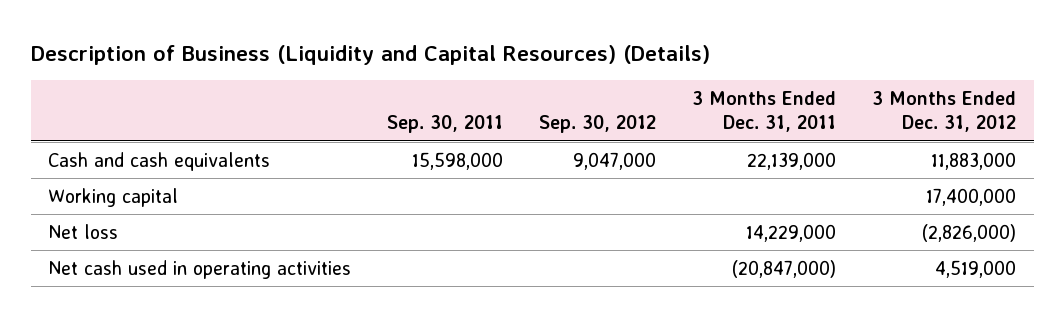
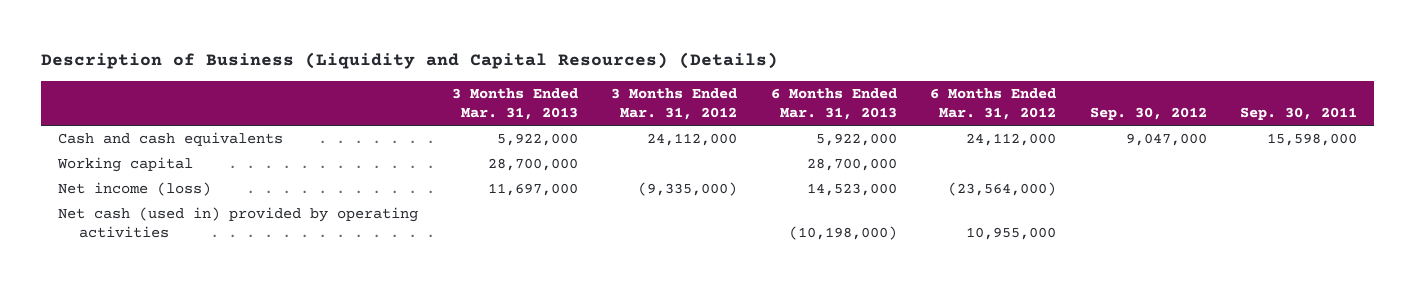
- | Sep. 30, 2011 | Sep. 30, 2012 | 3 Months Ended Dec. 31, 2011 | 3 Months Ended Dec. 31, 2012
+ | 3 Months Ended Mar. 31, 2013 | 3 Months Ended Mar. 31, 2012 | 6 Months Ended Mar. 31, 2013 | 6 Months Ended Mar. 31, 2012 | Sep. 30, 2012 | Sep. 30, 2011
- Net loss | | | 14,229,000 | (2,826,000)
- Net cash used in operating activities | | | (20,847,000) | 4,519,000
+ Net income (loss) | 11,697,000 | (9,335,000) | 14,523,000 | (23,564,000) | |
+ Net cash (used in) provided by operating activities | | | (10,198,000) | 10,955,000 | |

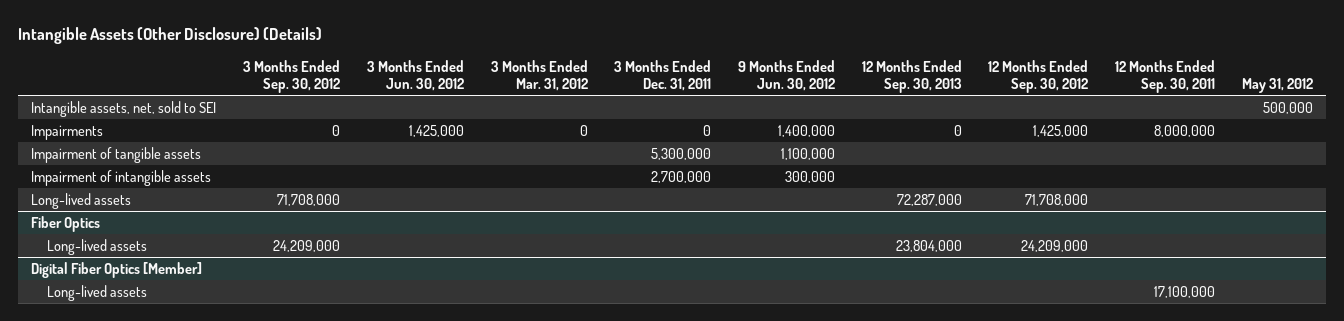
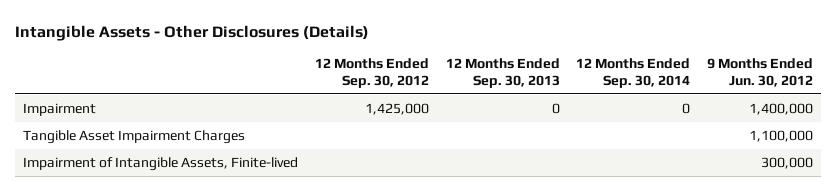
- Intangible Assets (Other Disclosure) (Details)
+ Intangible Assets - Other Disclosures (Details)
- | 3 Months Ended Sep. 30, 2012 | 3 Months Ended Jun. 30, 2012 | 3 Months Ended Mar. 31, 2012 | 3 Months Ended Dec. 31, 2011 | 9 Months Ended Jun. 30, 2012 | 12 Months Ended Sep. 30, 2013 | 12 Months Ended Sep. 30, 2012 | 12 Months Ended Sep. 30, 2011 | May 31, 2012
+ | 12 Months Ended Sep. 30, 2012 | 12 Months Ended Sep. 30, 2013 | 12 Months Ended Sep. 30, 2014 | 9 Months Ended Jun. 30, 2012
- Intangible assets, net, sold to SEI | | | | | | | | | 500,000
- Impairments | 0 | 1,425,000 | 0 | 0 | 1,400,000 | 0 | 1,425,000 | 8,000,000 |
- Impairment of tangible assets | | | | 5,300,000 | 1,100,000 | | | |
- Impairment of intangible assets | | | | 2,700,000 | 300,000 | | | |
- Long-lived assets | 71,708,000 | | | | | 72,287,000 | 71,708,000 | |
- Fiber Optics
- Long-lived assets | 24,209,000 | | | | | 23,804,000 | 24,209,000 | |
- Digital Fiber Optics [Member]
- Long-lived assets | | | | | | | | 17,100,000 |
+ Impairment | 1,425,000 | 0 | 0 | 1,400,000
+ Tangible Asset Impairment Charges | | | | 1,100,000
+ Impairment of Intangible Assets, Finite-lived | | | | 300,000

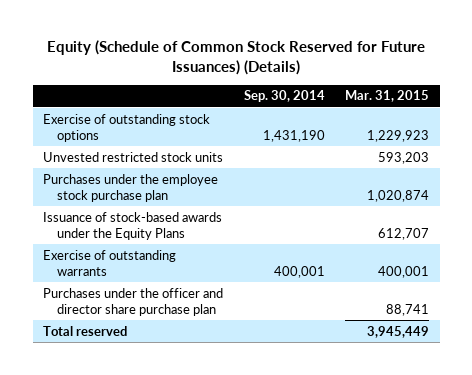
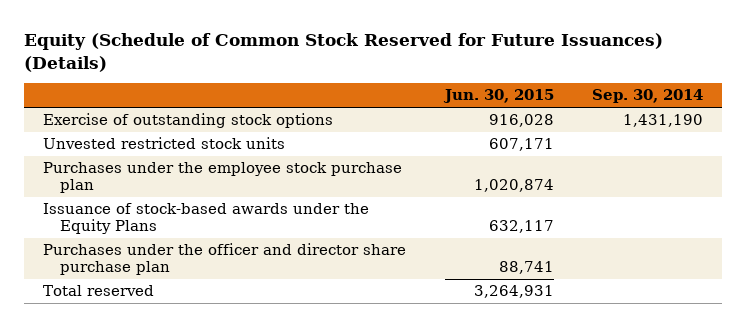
- | Sep. 30, 2014 | Mar. 31, 2015
+ | Jun. 30, 2015 | Sep. 30, 2014
- Exercise of outstanding warrants | 400,001 | 400,001

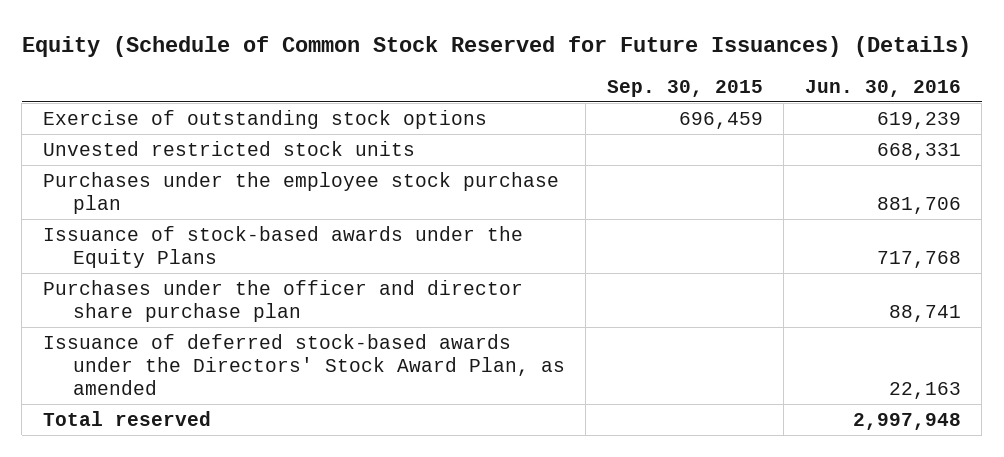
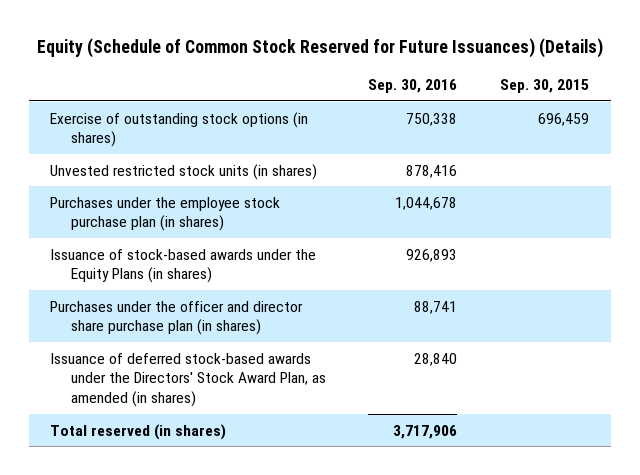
- | Sep. 30, 2015 | Jun. 30, 2016
+ | Sep. 30, 2016 | Sep. 30, 2015
- Exercise of outstanding stock options | 696,459 | 619,239
- Unvested restricted stock units | | 668,331
- Purchases under the employee stock purchase plan | | 881,706
- Issuance of stock-based awards under the Equity Plans | | 717,768
- Purchases under the officer and director share purchase plan | | 88,741
- Issuance of deferred stock-based awards under the Directors' Stock Award Plan, as amended | | 22,163
- Total reserved | | 2,997,948
+ Exercise of outstanding stock options (in shares) | 750,338 | 696,459
+ Unvested restricted stock units (in shares) | 878,416 |
+ Purchases under the employee stock purchase plan (in shares) | 1,044,678 |
+ Issuance of stock-based awards under the Equity Plans (in shares) | 926,893 |
+ Purchases under the officer and director share purchase plan (in shares) | 88,741 |
+ Issuance of deferred stock-based awards under the Directors' Stock Award Plan, as amended (in shares) | 28,840 |
+ Total reserved (in shares) | 3,717,906 |

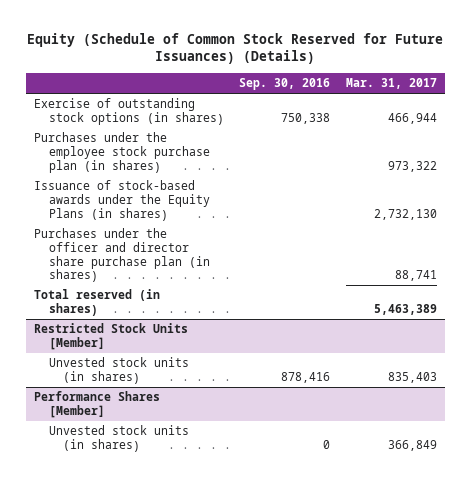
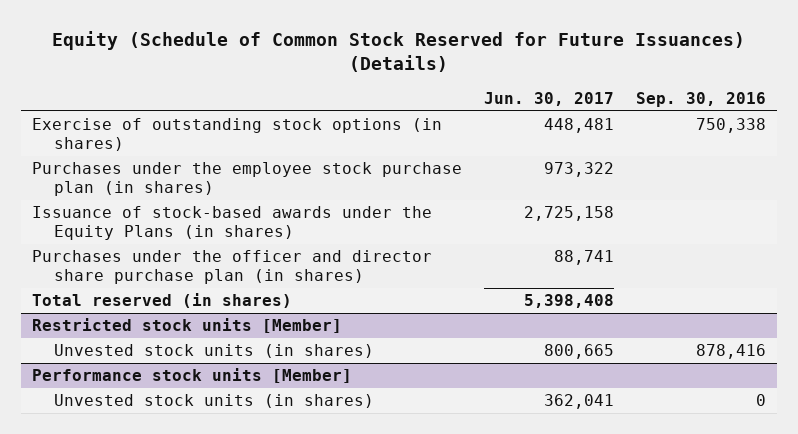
- | Sep. 30, 2016 | Mar. 31, 2017
+ | Jun. 30, 2017 | Sep. 30, 2016
- Restricted Stock Units [Member]
+ Restricted stock units [Member]
- Performance Shares [Member]
+ Performance stock units [Member]

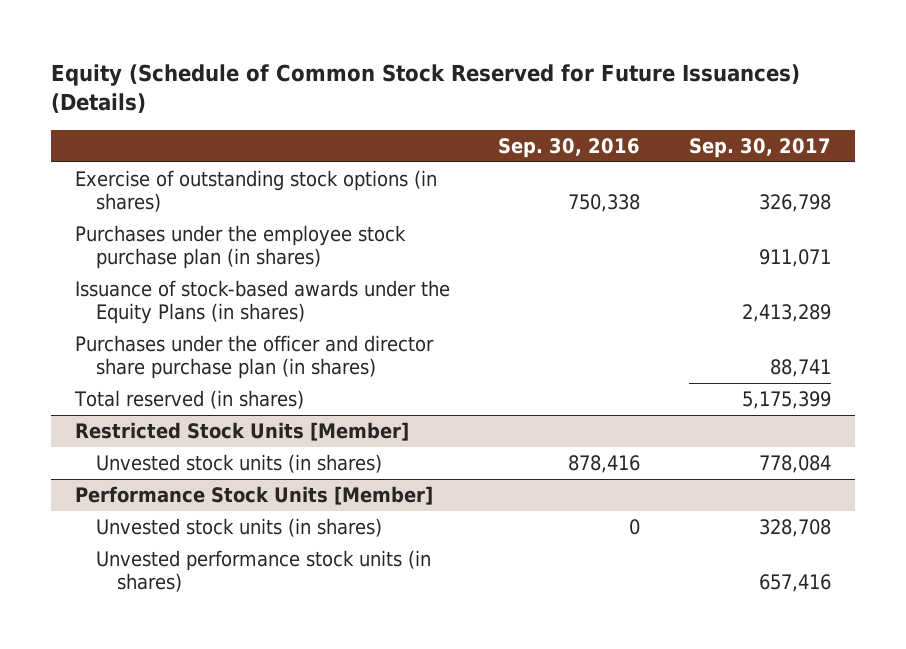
- | Jun. 30, 2017 | Sep. 30, 2016
+ | Sep. 30, 2016 | Sep. 30, 2017
- Restricted stock units [Member]
+ Restricted Stock Units [Member]
- Performance stock units [Member]
+ Performance Stock Units [Member]
+ Unvested performance stock units (in shares) | | 657,416

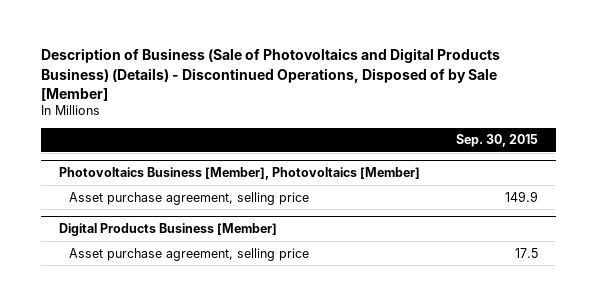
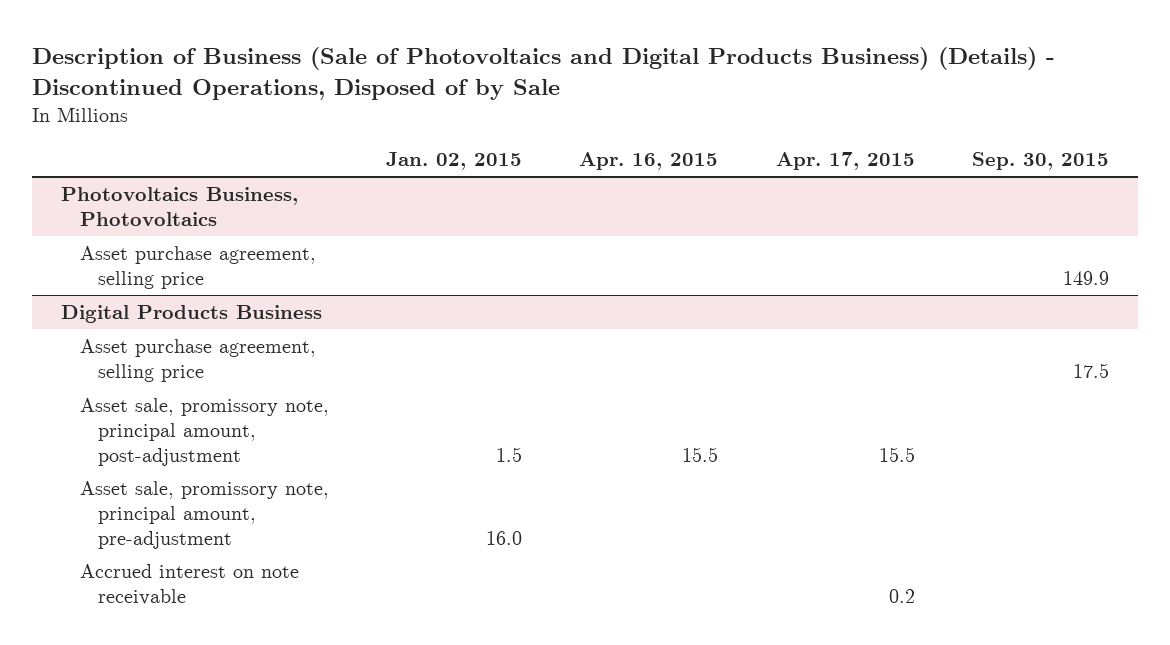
- Description of Business (Sale of Photovoltaics and Digital Products Business) (Details) - Discontinued Operations, Disposed of by Sale [Member]
+ Description of Business (Sale of Photovoltaics and Digital Products Business) (Details) - Discontinued Operations, Disposed of by Sale
- | Sep. 30, 2015
+ | Jan. 02, 2015 | Apr. 16, 2015 | Apr. 17, 2015 | Sep. 30, 2015
- Photovoltaics Business [Member], Photovoltaics [Member]
+ Photovoltaics Business, Photovoltaics
- Digital Products Business [Member]
+ Digital Products Business
+ Asset sale, promissory note, principal amount, post-adjustment | 1.5 | 15.5 | 15.5 |
+ Asset sale, promissory note, principal amount, pre-adjustment | 16.0 | | |
+ Accrued interest on note receivable | | | 0.2 |

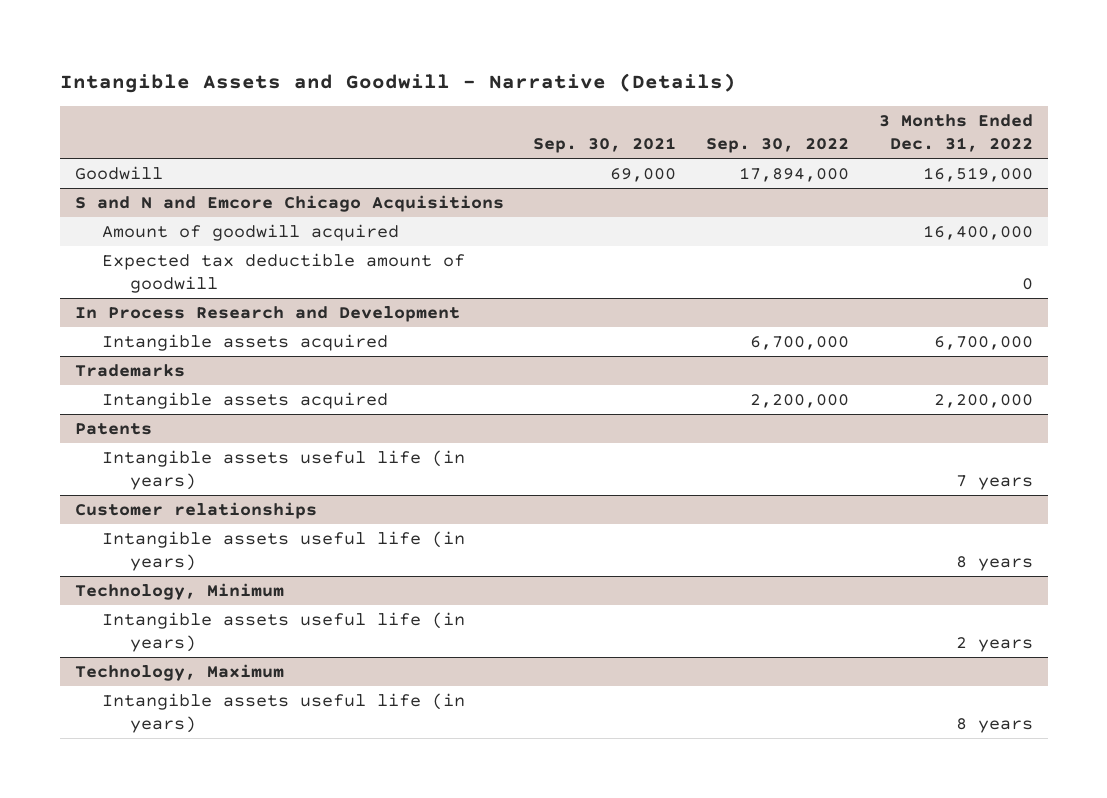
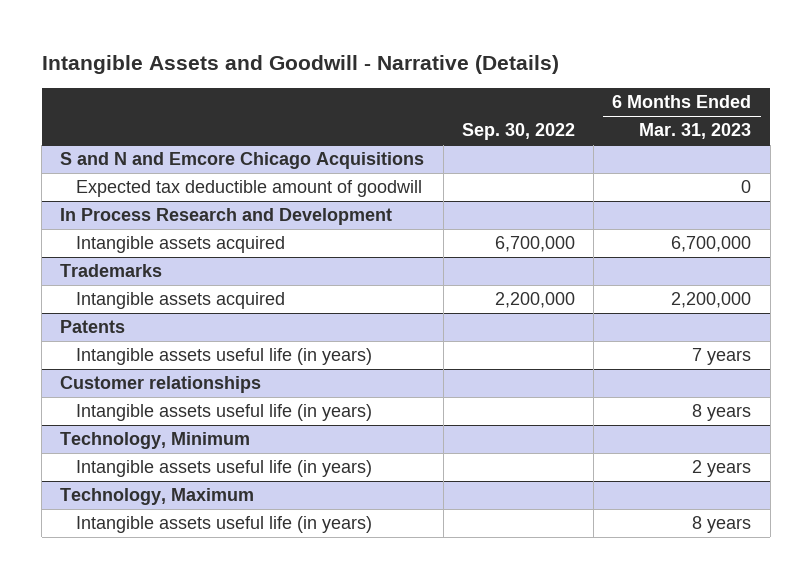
- | Sep. 30, 2021 | Sep. 30, 2022 | 3 Months Ended Dec. 31, 2022
+ | Sep. 30, 2022 | 6 Months Ended Mar. 31, 2023
- Goodwill | 69,000 | 17,894,000 | 16,519,000
@ S and N and Emcore Chicago Acquisitions
- Amount of goodwill acquired | | | 16,400,000

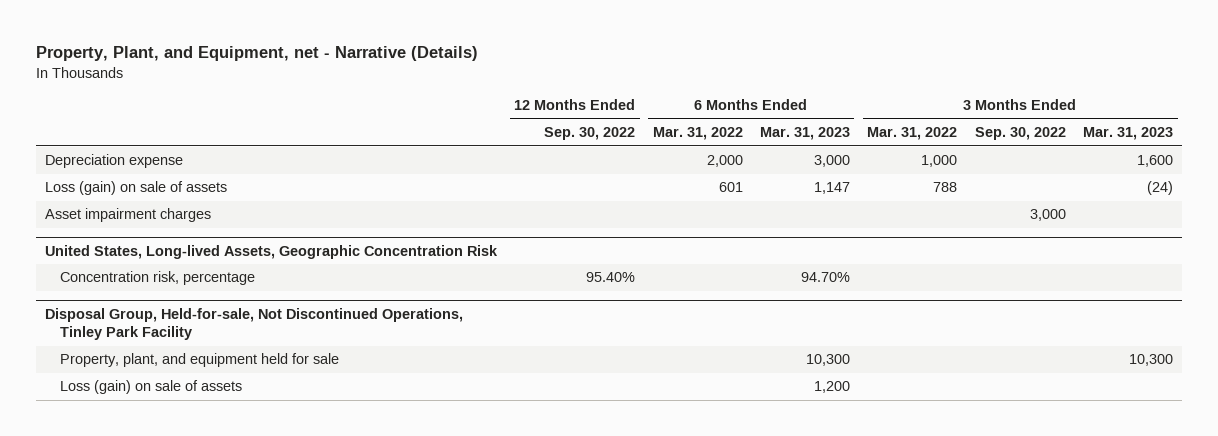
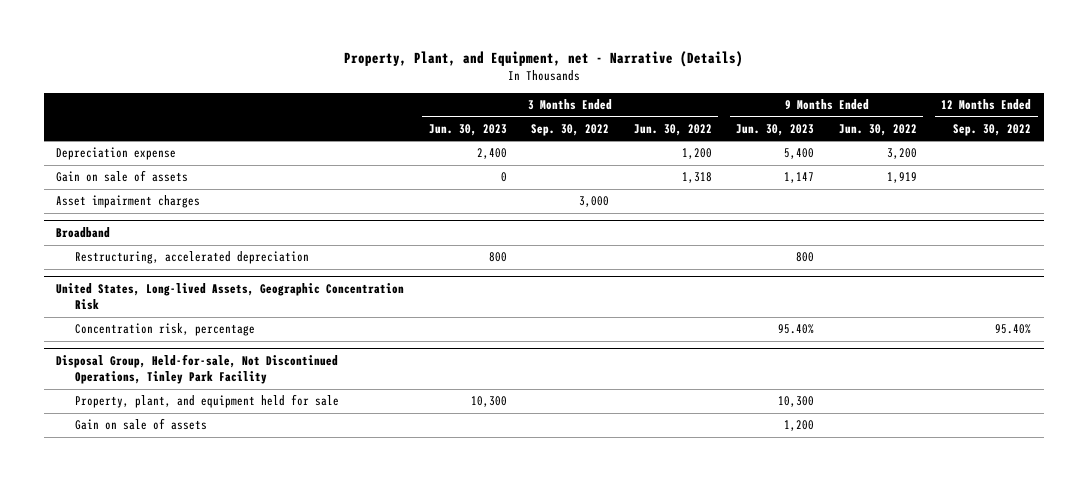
- | 12 Months Ended Sep. 30, 2022 | 6 Months Ended Mar. 31, 2022 | 6 Months Ended Mar. 31, 2023 | 3 Months Ended Mar. 31, 2022 | 3 Months Ended Sep. 30, 2022 | 3 Months Ended Mar. 31, 2023
+ | 3 Months Ended Jun. 30, 2023 | 3 Months Ended Sep. 30, 2022 | 3 Months Ended Jun. 30, 2022 | 9 Months Ended Jun. 30, 2023 | 9 Months Ended Jun. 30, 2022 | 12 Months Ended Sep. 30, 2022
- Loss (gain) on sale of assets | | 601 | 1,147 | 788 | | (24)
+ Gain on sale of assets | 0 | | 1,318 | 1,147 | 1,919 |
+ Broadband
+ Restructuring, accelerated depreciation | 800 | | | 800 | |
@ Disposal Group, Held-for-sale, Not Discontinued Operations, Tinley Park Facility
- Loss (gain) on sale of assets | | | 1,200 | | |
+ Gain on sale of assets | | | | 1,200 | |

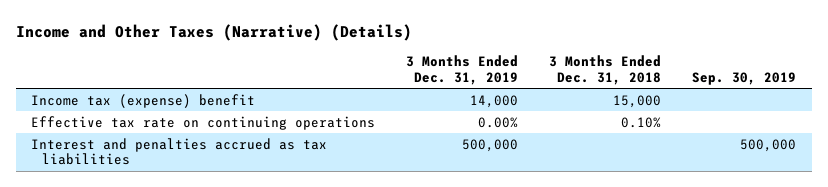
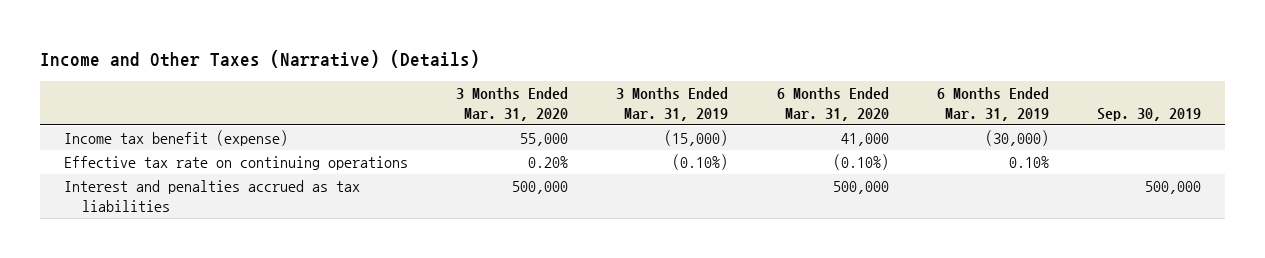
- | 3 Months Ended Dec. 31, 2019 | 3 Months Ended Dec. 31, 2018 | Sep. 30, 2019
+ | 3 Months Ended Mar. 31, 2020 | 3 Months Ended Mar. 31, 2019 | 6 Months Ended Mar. 31, 2020 | 6 Months Ended Mar. 31, 2019 | Sep. 30, 2019
- Income tax (expense) benefit | 14,000 | 15,000 |
+ Income tax benefit (expense) | 55,000 | (15,000) | 41,000 | (30,000) |

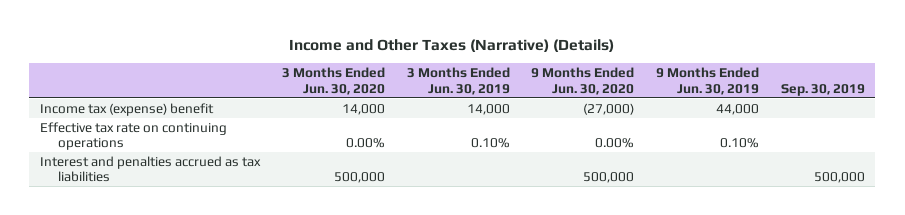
- | 3 Months Ended Mar. 31, 2020 | 3 Months Ended Mar. 31, 2019 | 6 Months Ended Mar. 31, 2020 | 6 Months Ended Mar. 31, 2019 | Sep. 30, 2019
+ | 3 Months Ended Jun. 30, 2020 | 3 Months Ended Jun. 30, 2019 | 9 Months Ended Jun. 30, 2020 | 9 Months Ended Jun. 30, 2019 | Sep. 30, 2019
- Income tax benefit (expense) | 55,000 | (15,000) | 41,000 | (30,000) |
+ Income tax (expense) benefit | 14,000 | 14,000 | (27,000) | 44,000 |

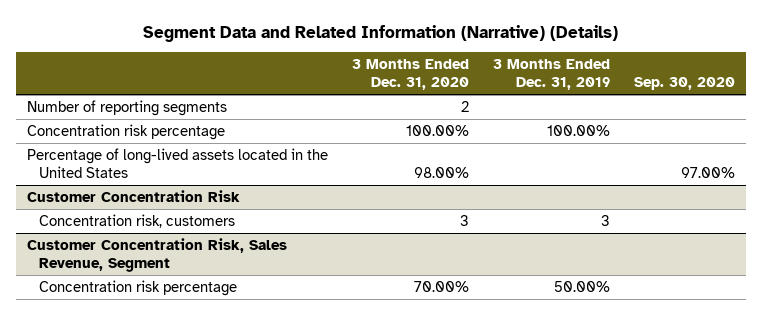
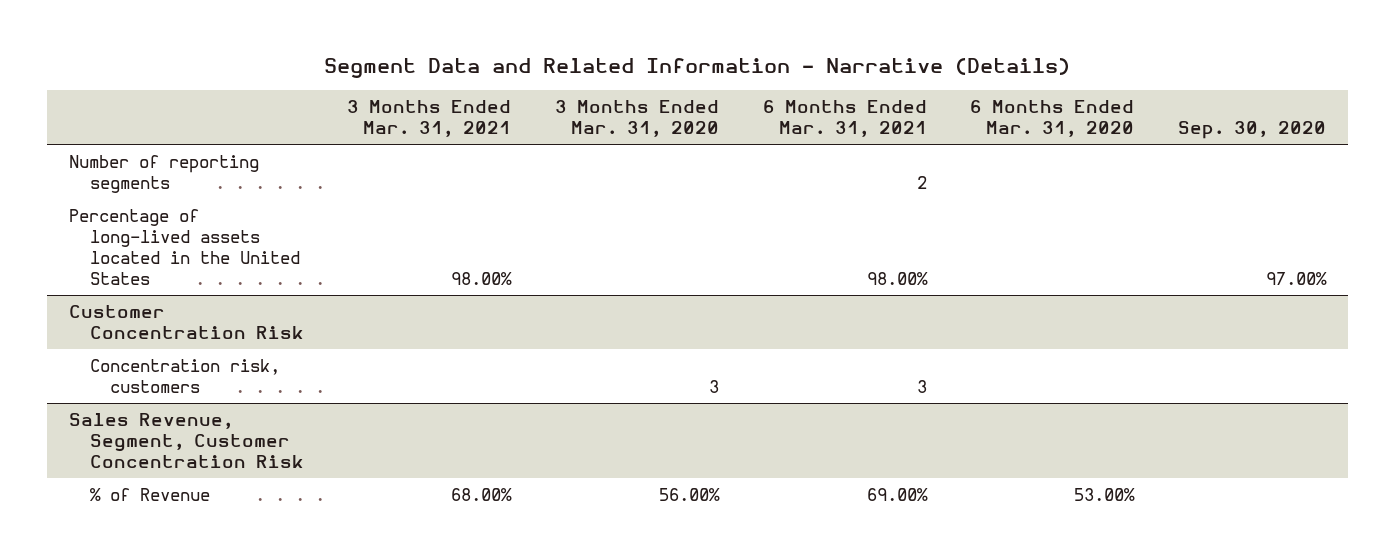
- Segment Data and Related Information (Narrative) (Details)
+ Segment Data and Related Information - Narrative (Details)
- | 3 Months Ended Dec. 31, 2020 | 3 Months Ended Dec. 31, 2019 | Sep. 30, 2020
+ | 3 Months Ended Mar. 31, 2021 | 3 Months Ended Mar. 31, 2020 | 6 Months Ended Mar. 31, 2021 | 6 Months Ended Mar. 31, 2020 | Sep. 30, 2020
- Concentration risk percentage | 100.00% | 100.00% |
- Customer Concentration Risk, Sales Revenue, Segment
- Concentration risk percentage | 70.00% | 50.00% |
+ Sales Revenue, Segment, Customer Concentration Risk
+ % of Revenue | 68.00% | 56.00% | 69.00% | 53.00% |

